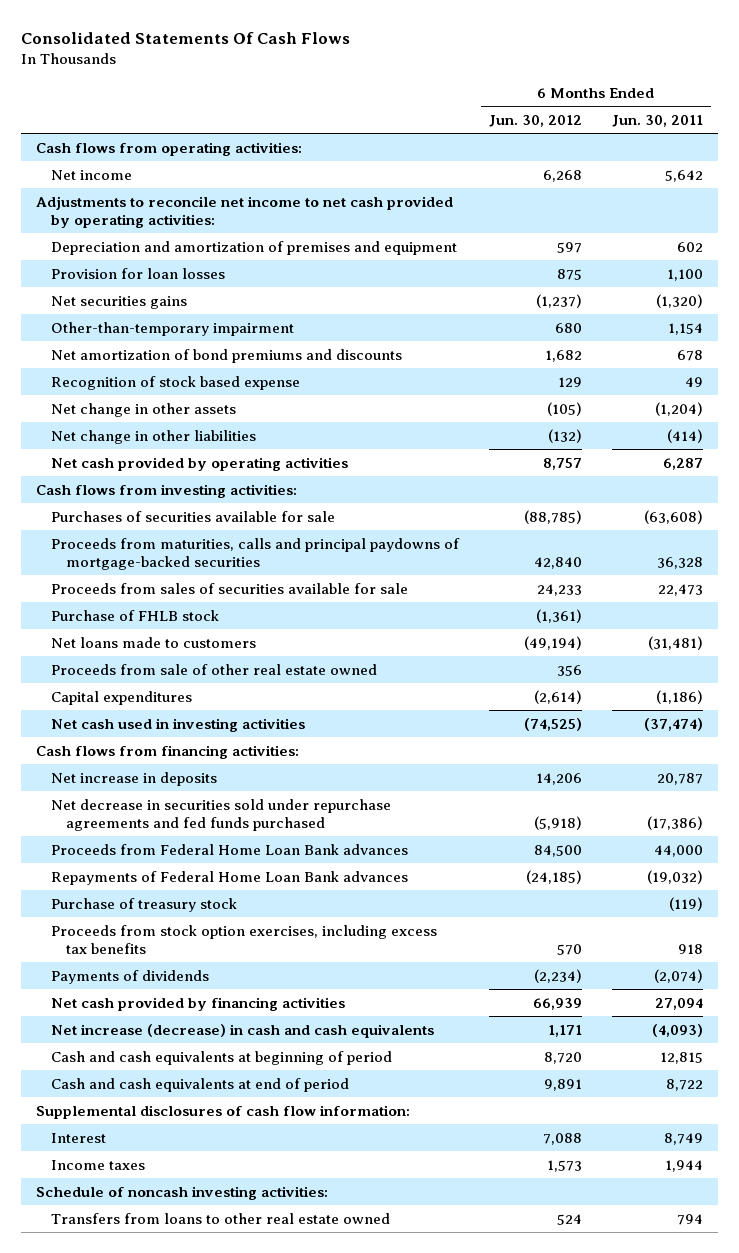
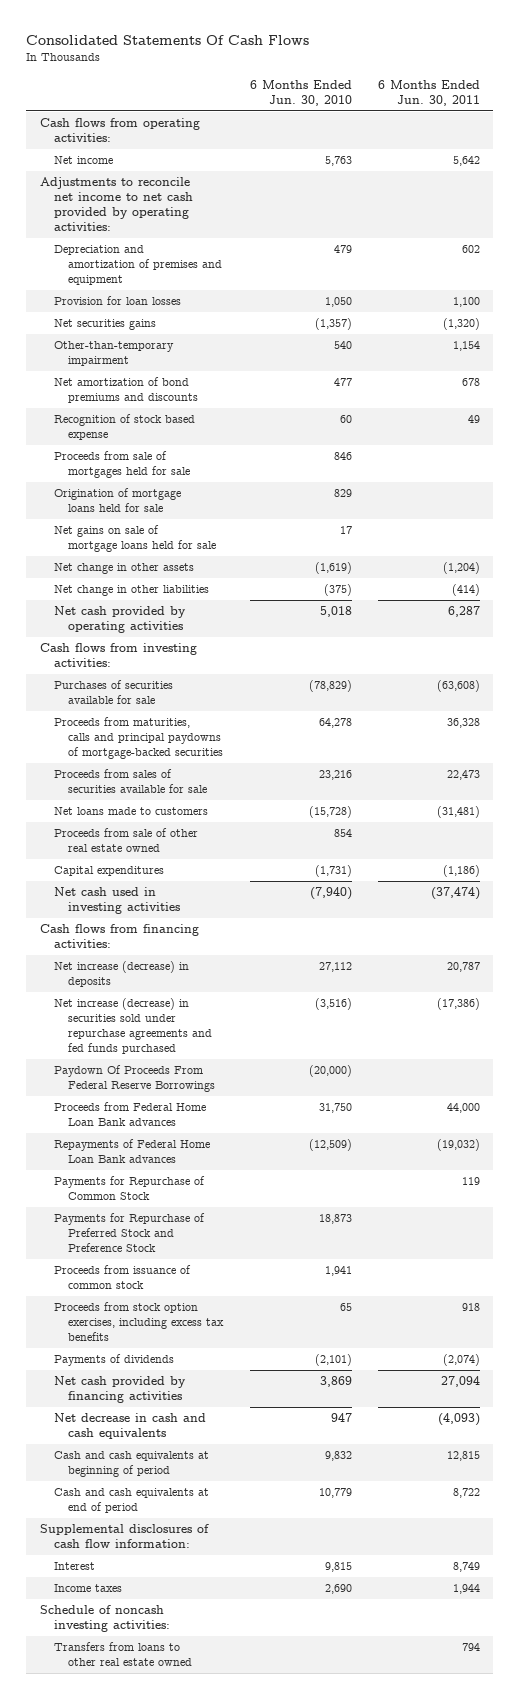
- | 6 Months Ended Jun. 30, 2012 | 6 Months Ended Jun. 30, 2011
+ | 6 Months Ended Jun. 30, 2010 | 6 Months Ended Jun. 30, 2011
+ Proceeds from sale of mortgages held for sale | 846 |
+ Origination of mortgage loans held for sale | 829 |
+ Net gains on sale of mortgage loans held for sale | 17 |
- Purchase of FHLB stock | (1,361) |
- Net increase in deposits | 14,206 | 20,787
- Net decrease in securities sold under repurchase agreements and fed funds purchased | (5,918) | (17,386)
+ Net increase (decrease) in deposits | 27,112 | 20,787
+ Net increase (decrease) in securities sold under repurchase agreements and fed funds purchased | (3,516) | (17,386)
+ Paydown Of Proceeds From Federal Reserve Borrowings | (20,000) |
- Purchase of treasury stock | | (119)
+ Payments for Repurchase of Common Stock | | 119
+ Payments for Repurchase of Preferred Stock and Preference Stock | 18,873 |
+ Proceeds from issuance of common stock | 1,941 |
- Net increase (decrease) in cash and cash equivalents | 1,171 | (4,093)
+ Net decrease in cash and cash equivalents | 947 | (4,093)

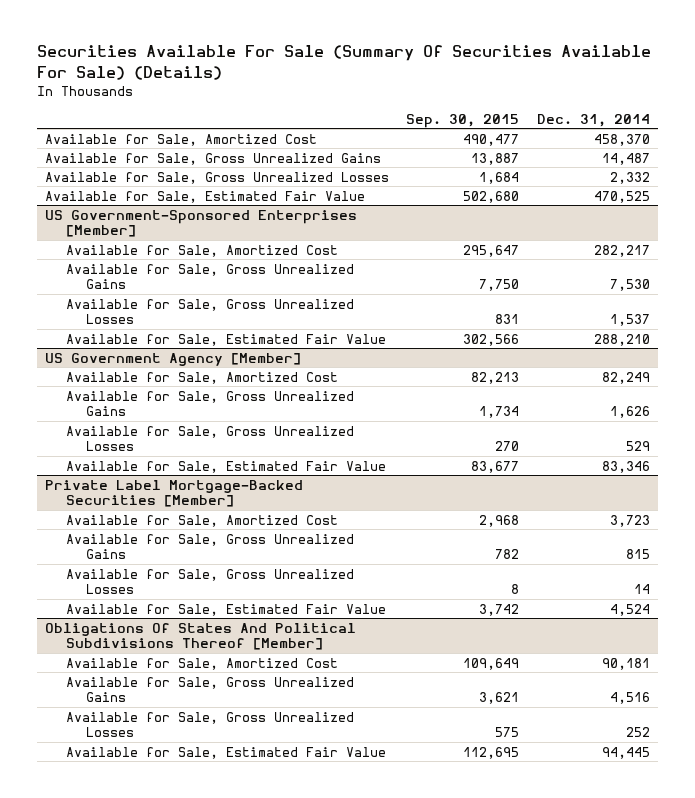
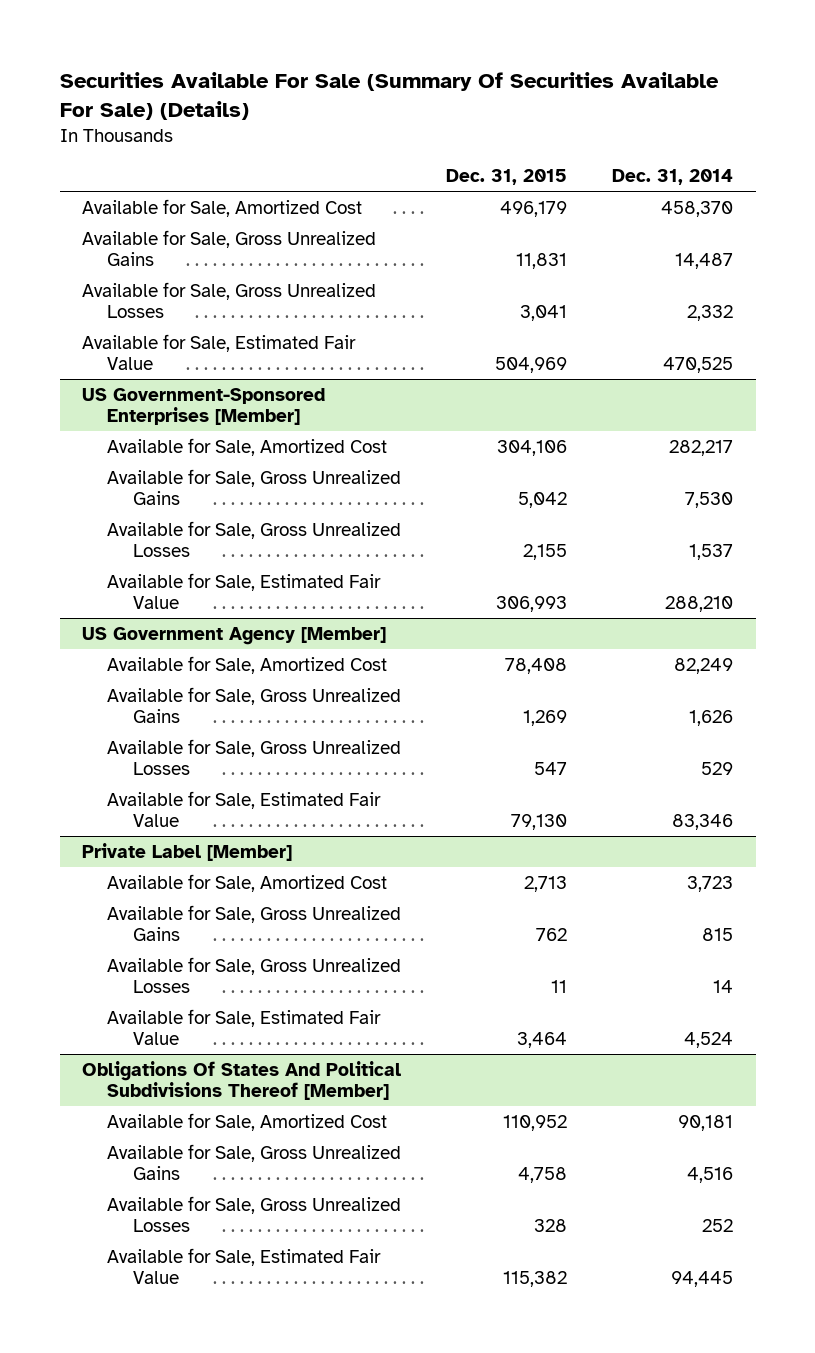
- | Sep. 30, 2015 | Dec. 31, 2014
+ | Dec. 31, 2015 | Dec. 31, 2014
- Private Label Mortgage-Backed Securities [Member]
+ Private Label [Member]

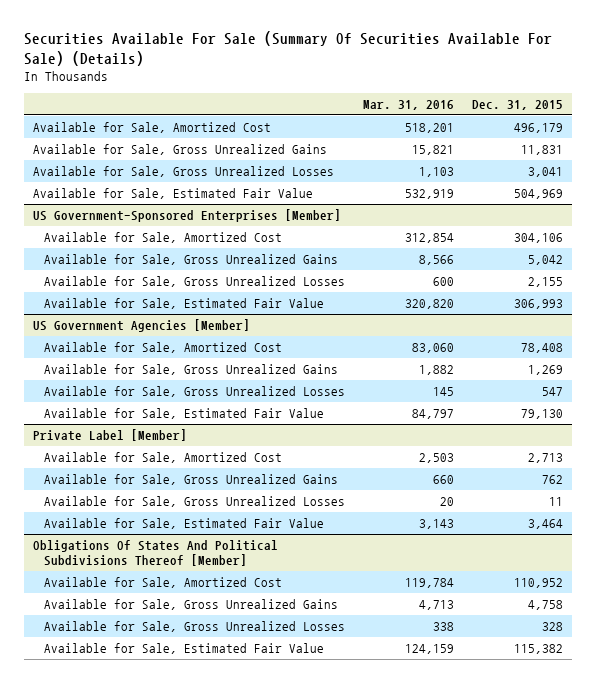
- | Dec. 31, 2015 | Dec. 31, 2014
+ | Mar. 31, 2016 | Dec. 31, 2015
- US Government Agency [Member]
+ US Government Agencies [Member]

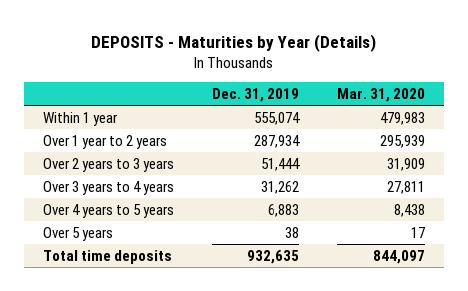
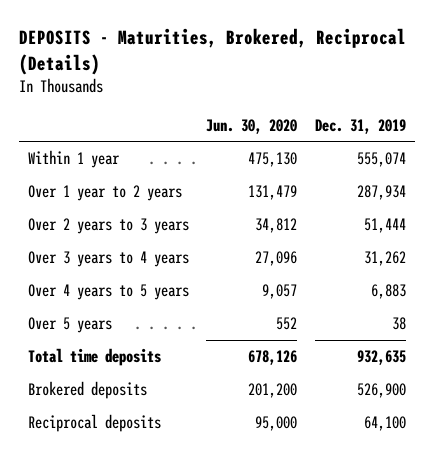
- DEPOSITS - Maturities by Year (Details)
+ DEPOSITS - Maturities, Brokered, Reciprocal (Details)
- | Dec. 31, 2019 | Mar. 31, 2020
+ | Jun. 30, 2020 | Dec. 31, 2019
+ Brokered deposits | 201,200 | 526,900
+ Reciprocal deposits | 95,000 | 64,100

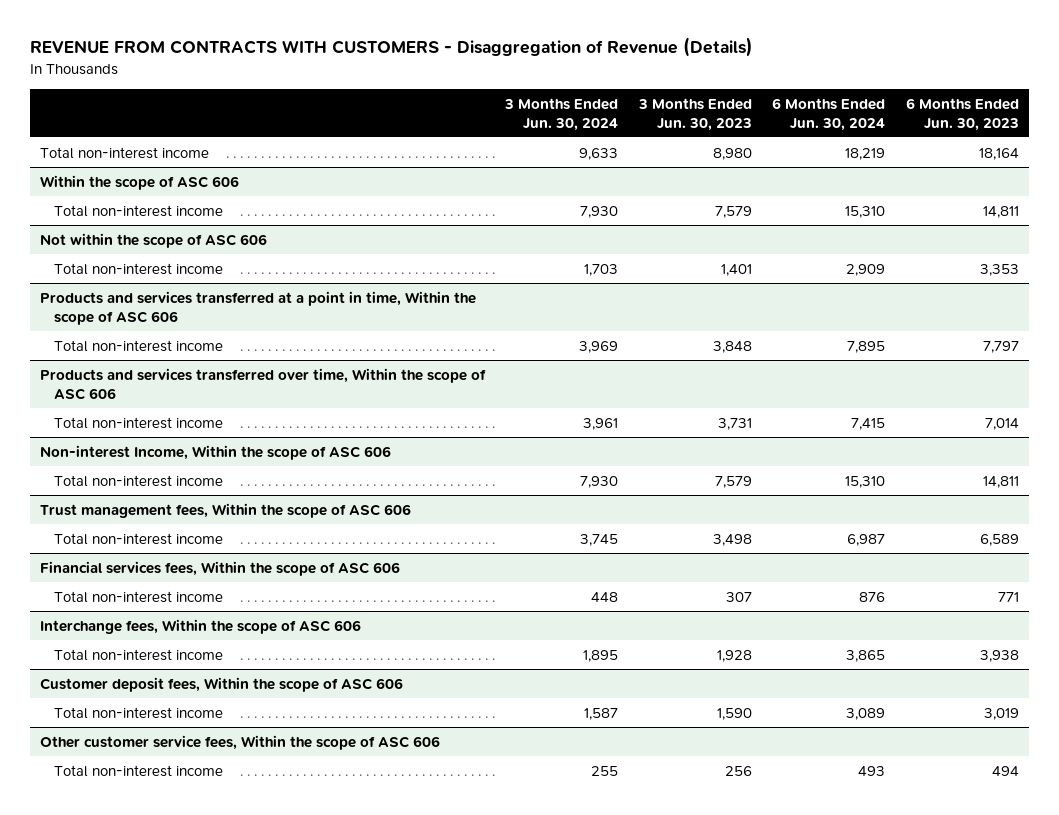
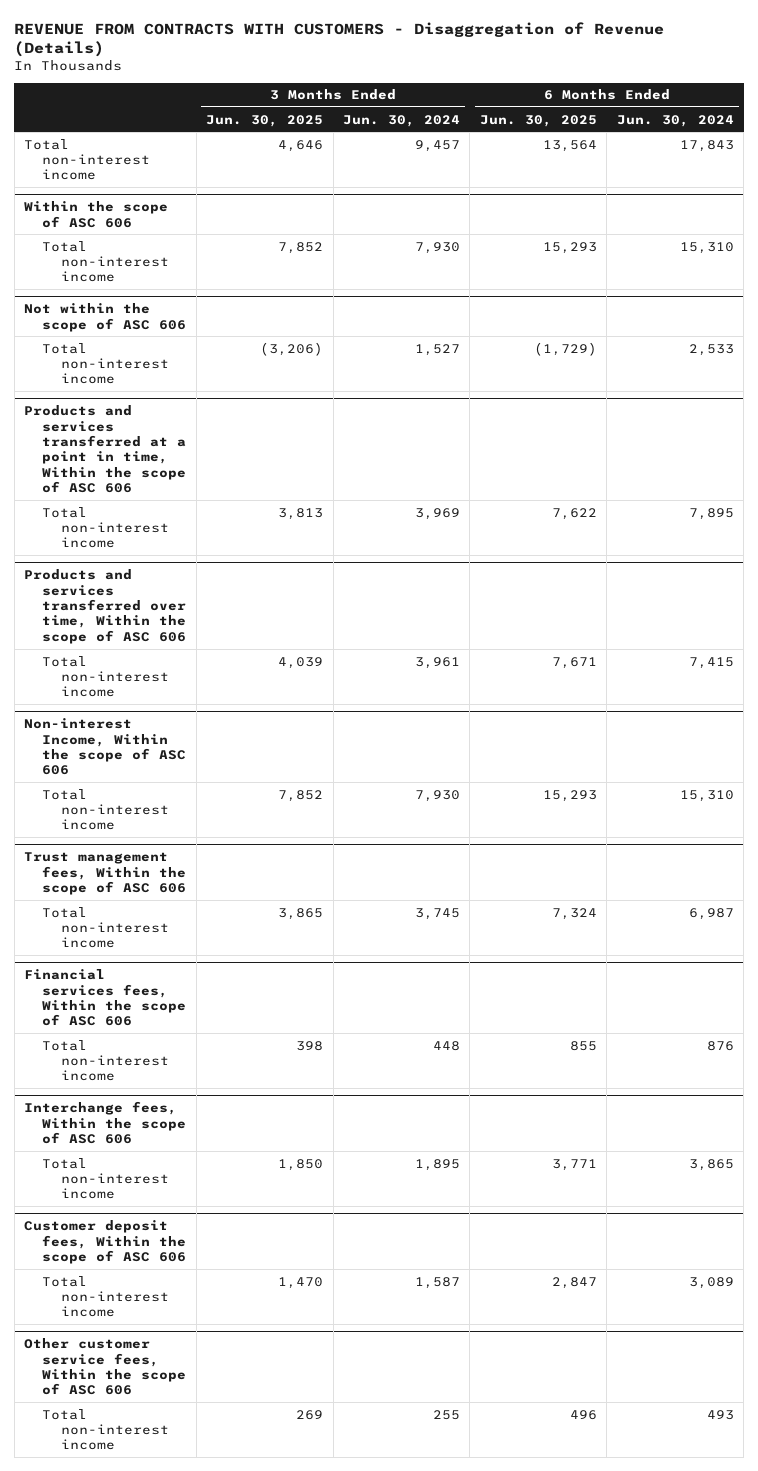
- | 3 Months Ended Jun. 30, 2024 | 3 Months Ended Jun. 30, 2023 | 6 Months Ended Jun. 30, 2024 | 6 Months Ended Jun. 30, 2023
+ | 3 Months Ended Jun. 30, 2025 | 3 Months Ended Jun. 30, 2024 | 6 Months Ended Jun. 30, 2025 | 6 Months Ended Jun. 30, 2024
- Total non-interest income | 9,633 | 8,980 | 18,219 | 18,164
+ Total non-interest income | 4,646 | 9,457 | 13,564 | 17,843
@ Not within the scope of ASC 606
- Total non-interest income | 1,703 | 1,401 | 2,909 | 3,353
+ Total non-interest income | (3,206) | 1,527 | (1,729) | 2,533

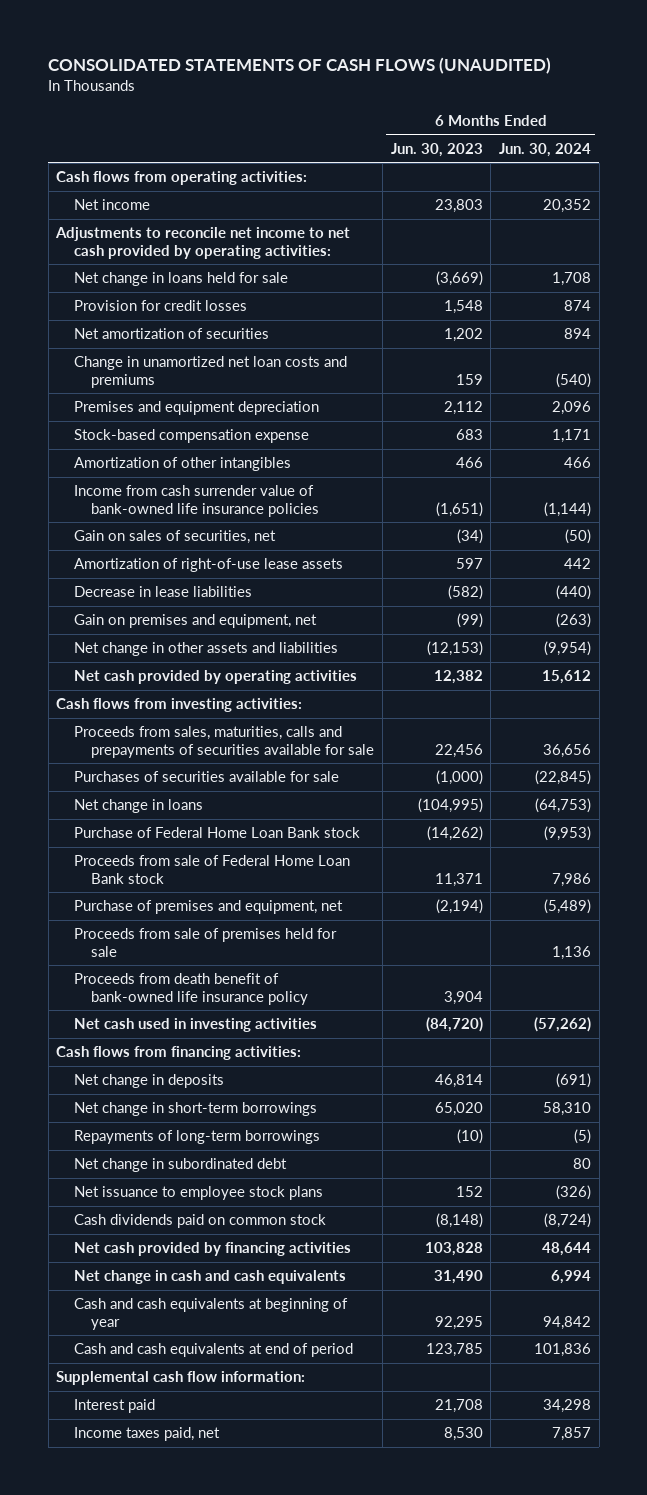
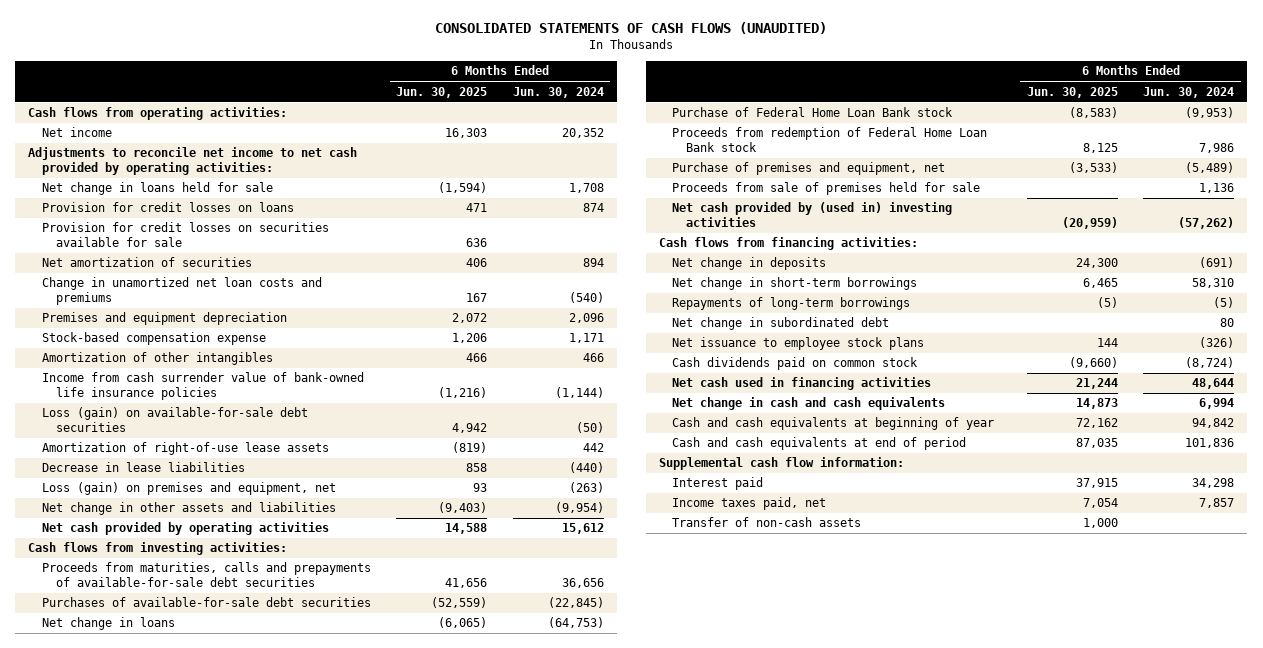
- | 6 Months Ended Jun. 30, 2023 | 6 Months Ended Jun. 30, 2024
+ | 6 Months Ended Jun. 30, 2025 | 6 Months Ended Jun. 30, 2024
- Provision for credit losses | 1,548 | 874
+ Provision for credit losses on loans | 471 | 874
+ Provision for credit losses on securities available for sale | 636 |
- Gain on sales of securities, net | (34) | (50)
+ Loss (gain) on available-for-sale debt securities | 4,942 | (50)
- Gain on premises and equipment, net | (99) | (263)
+ Loss (gain) on premises and equipment, net | 93 | (263)
- Proceeds from sales, maturities, calls and prepayments of securities available for sale | 22,456 | 36,656
- Purchases of securities available for sale | (1,000) | (22,845)
+ Proceeds from maturities, calls and prepayments of available-for-sale debt securities | 41,656 | 36,656
+ Purchases of available-for-sale debt securities | (52,559) | (22,845)
- Proceeds from sale of Federal Home Loan Bank stock | 11,371 | 7,986
+ Proceeds from redemption of Federal Home Loan Bank stock | 8,125 | 7,986
- Proceeds from death benefit of bank-owned life insurance policy | 3,904 |
- Net cash used in investing activities | (84,720) | (57,262)
+ Net cash provided by (used in) investing activities | (20,959) | (57,262)
- Net cash provided by financing activities | 103,828 | 48,644
+ Net cash used in financing activities | 21,244 | 48,644
+ Transfer of non-cash assets | 1,000 |

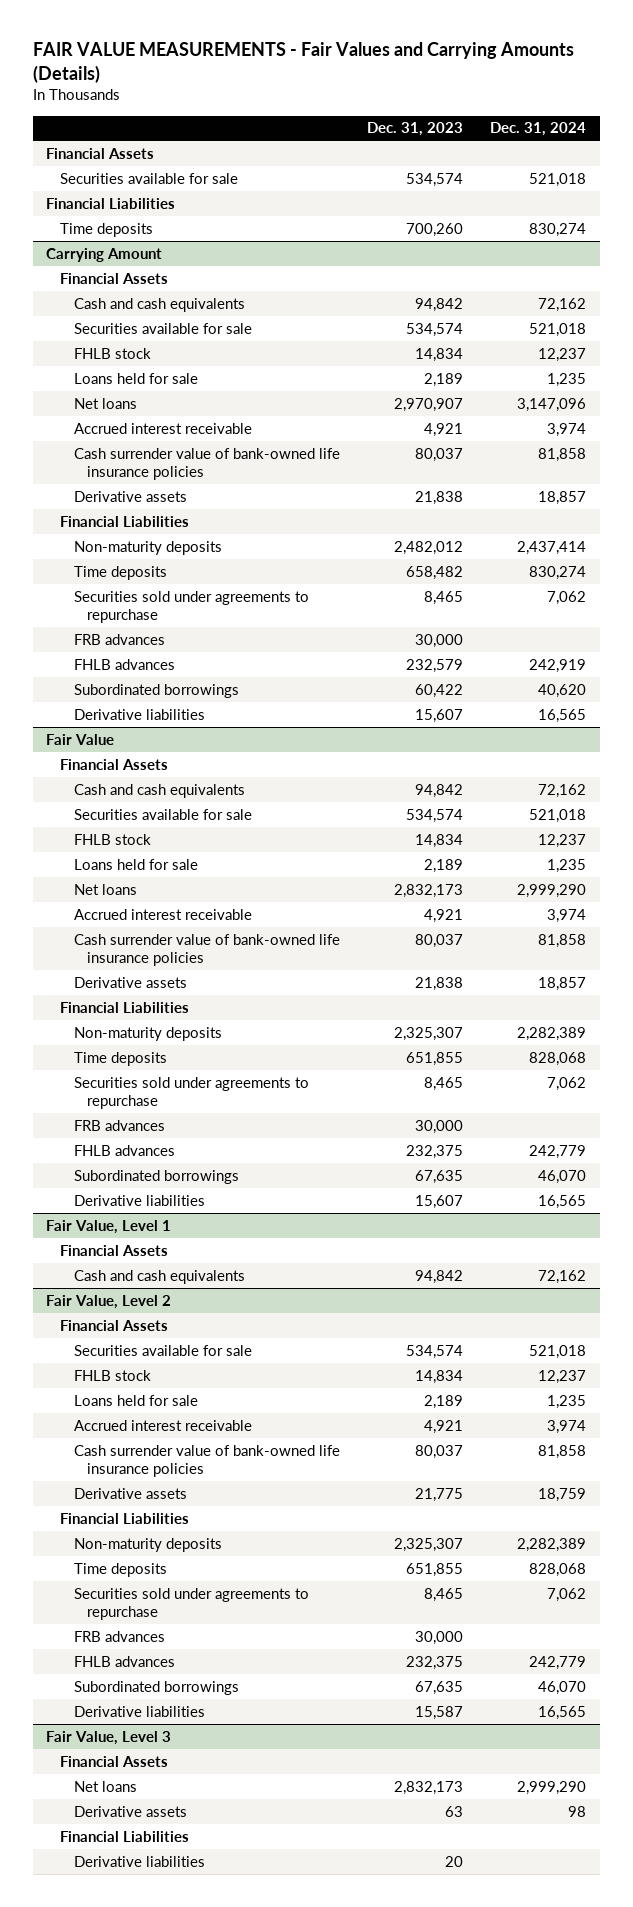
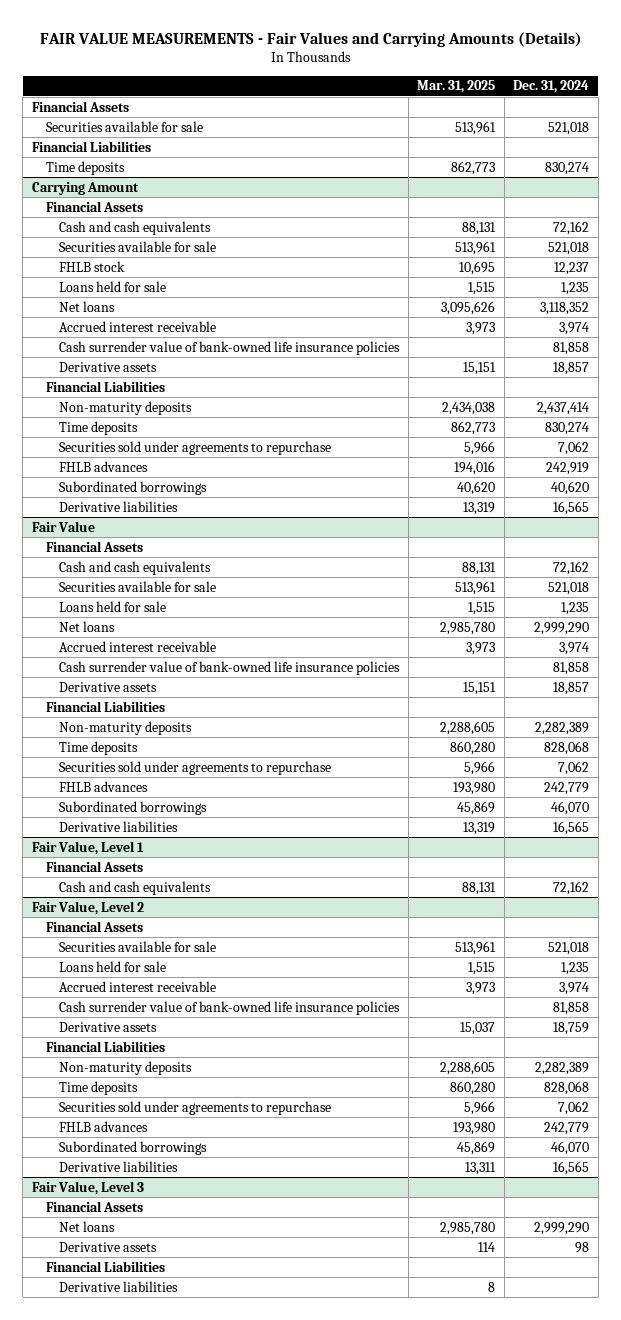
- | Dec. 31, 2023 | Dec. 31, 2024
+ | Mar. 31, 2025 | Dec. 31, 2024
@ Carrying Amount
- Net loans | 2,970,907 | 3,147,096
+ Net loans | 3,095,626 | 3,118,352
- FRB advances | 30,000 |
@ Fair Value
- FHLB stock | 14,834 | 12,237
- FRB advances | 30,000 |
@ Fair Value, Level 2
- FHLB stock | 14,834 | 12,237
- FRB advances | 30,000 |

